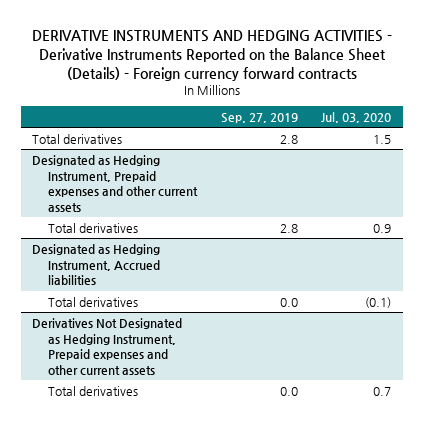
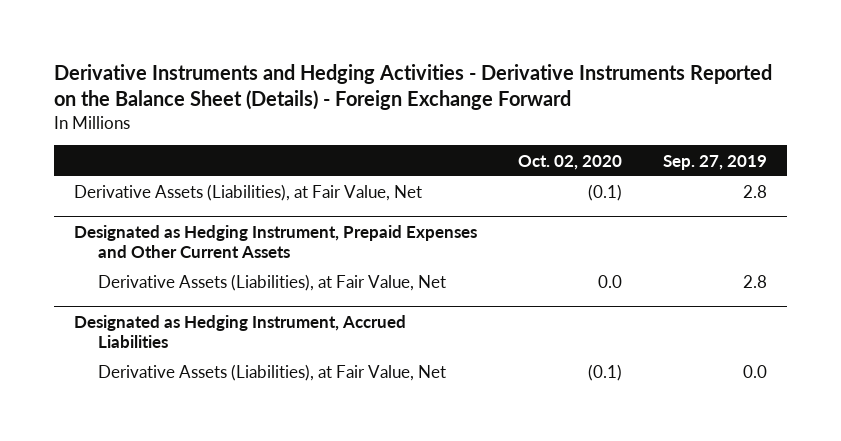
- DERIVATIVE INSTRUMENTS AND HEDGING ACTIVITIES - Derivative Instruments Reported on the Balance Sheet (Details) - Foreign currency forward contracts
+ Derivative Instruments and Hedging Activities - Derivative Instruments Reported on the Balance Sheet (Details) - Foreign Exchange Forward
- | Sep. 27, 2019 | Jul. 03, 2020
+ | Oct. 02, 2020 | Sep. 27, 2019
- Total derivatives | 2.8 | 1.5
- Designated as Hedging Instrument, Prepaid expenses and other current assets
- Total derivatives | 2.8 | 0.9
- Designated as Hedging Instrument, Accrued liabilities
- Total derivatives | 0.0 | (0.1)
- Derivatives Not Designated as Hedging Instrument, Prepaid expenses and other current assets
- Total derivatives | 0.0 | 0.7
+ Derivative Assets (Liabilities), at Fair Value, Net | (0.1) | 2.8
+ Designated as Hedging Instrument, Prepaid Expenses and Other Current Assets
+ Derivative Assets (Liabilities), at Fair Value, Net | 0.0 | 2.8
+ Designated as Hedging Instrument, Accrued Liabilities
+ Derivative Assets (Liabilities), at Fair Value, Net | (0.1) | 0.0

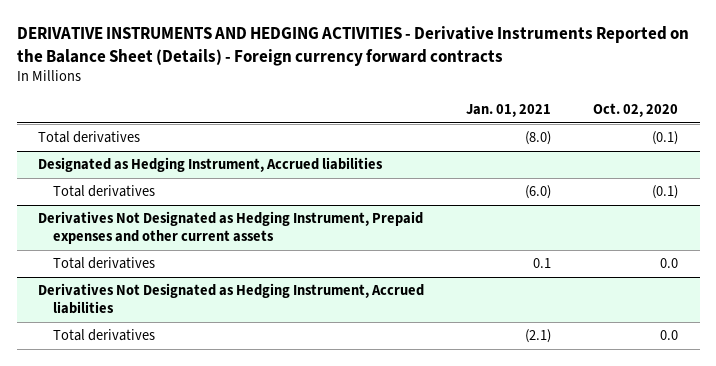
- Derivative Instruments and Hedging Activities - Derivative Instruments Reported on the Balance Sheet (Details) - Foreign Exchange Forward
+ DERIVATIVE INSTRUMENTS AND HEDGING ACTIVITIES - Derivative Instruments Reported on the Balance Sheet (Details) - Foreign currency forward contracts
- | Oct. 02, 2020 | Sep. 27, 2019
+ | Jan. 01, 2021 | Oct. 02, 2020
- Derivative Assets (Liabilities), at Fair Value, Net | (0.1) | 2.8
- Designated as Hedging Instrument, Prepaid Expenses and Other Current Assets
- Derivative Assets (Liabilities), at Fair Value, Net | 0.0 | 2.8
- Designated as Hedging Instrument, Accrued Liabilities
- Derivative Assets (Liabilities), at Fair Value, Net | (0.1) | 0.0
+ Total derivatives | (8.0) | (0.1)
+ Designated as Hedging Instrument, Accrued liabilities
+ Total derivatives | (6.0) | (0.1)
+ Derivatives Not Designated as Hedging Instrument, Prepaid expenses and other current assets
+ Total derivatives | 0.1 | 0.0
+ Derivatives Not Designated as Hedging Instrument, Accrued liabilities
+ Total derivatives | (2.1) | 0.0

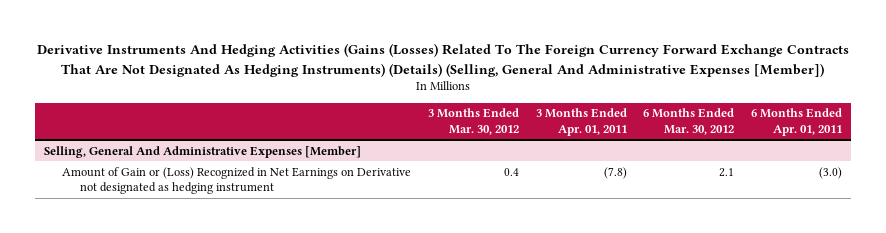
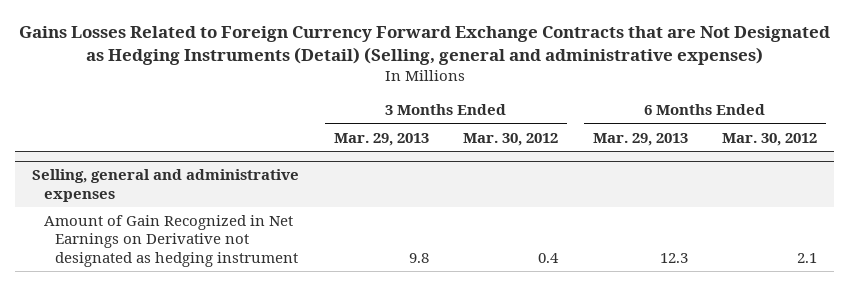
- Derivative Instruments And Hedging Activities (Gains (Losses) Related To The Foreign Currency Forward Exchange Contracts That Are Not Designated As Hedging Instruments) (Details) (Selling, General And Administrative Expenses [Member])
+ Gains Losses Related to Foreign Currency Forward Exchange Contracts that are Not Designated as Hedging Instruments (Detail) (Selling, general and administrative expenses)
- | 3 Months Ended Mar. 30, 2012 | 3 Months Ended Apr. 01, 2011 | 6 Months Ended Mar. 30, 2012 | 6 Months Ended Apr. 01, 2011
+ | 3 Months Ended Mar. 29, 2013 | 3 Months Ended Mar. 30, 2012 | 6 Months Ended Mar. 29, 2013 | 6 Months Ended Mar. 30, 2012
- Selling, General And Administrative Expenses [Member]
- Amount of Gain or (Loss) Recognized in Net Earnings on Derivative not designated as hedging instrument | 0.4 | (7.8) | 2.1 | (3.0)
+ Selling, general and administrative expenses
+ Amount of Gain Recognized in Net Earnings on Derivative not designated as hedging instrument | 9.8 | 0.4 | 12.3 | 2.1

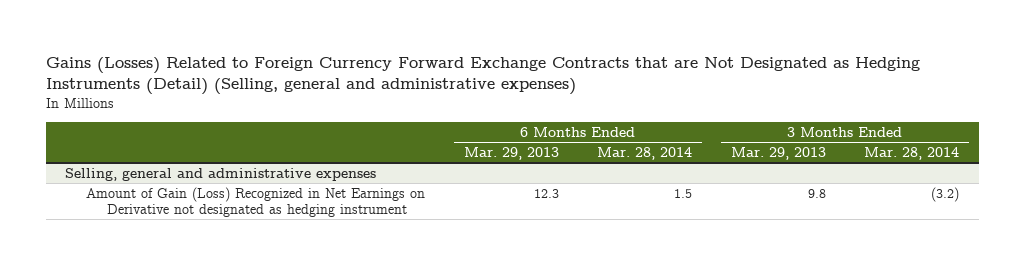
- Gains Losses Related to Foreign Currency Forward Exchange Contracts that are Not Designated as Hedging Instruments (Detail) (Selling, general and administrative expenses)
+ Gains (Losses) Related to Foreign Currency Forward Exchange Contracts that are Not Designated as Hedging Instruments (Detail) (Selling, general and administrative expenses)
- | 3 Months Ended Mar. 29, 2013 | 3 Months Ended Mar. 30, 2012 | 6 Months Ended Mar. 29, 2013 | 6 Months Ended Mar. 30, 2012
+ | 6 Months Ended Mar. 29, 2013 | 6 Months Ended Mar. 28, 2014 | 3 Months Ended Mar. 29, 2013 | 3 Months Ended Mar. 28, 2014
@ Selling, general and administrative expenses
- Amount of Gain Recognized in Net Earnings on Derivative not designated as hedging instrument | 9.8 | 0.4 | 12.3 | 2.1
+ Amount of Gain (Loss) Recognized in Net Earnings on Derivative not designated as hedging instrument | 12.3 | 1.5 | 9.8 | (3.2)

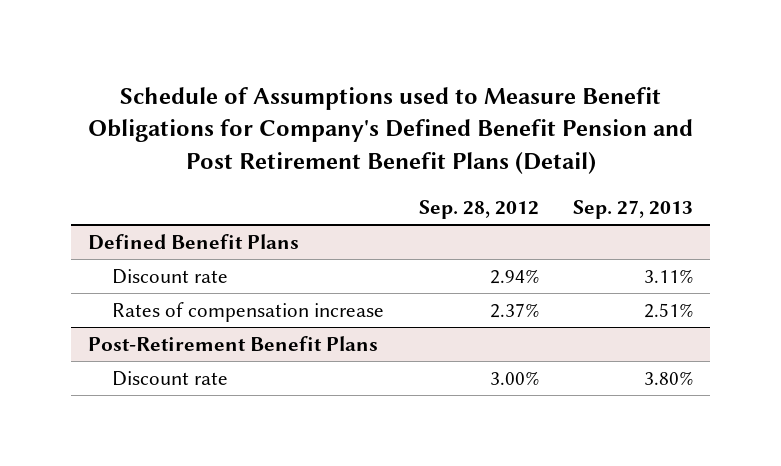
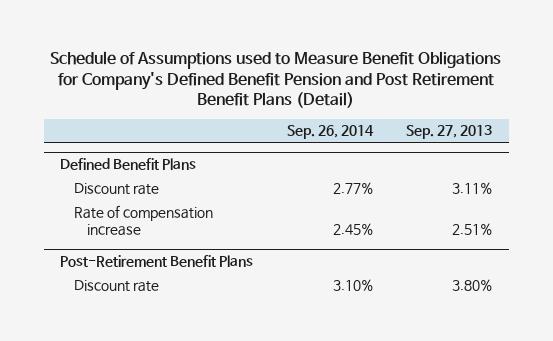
- | Sep. 28, 2012 | Sep. 27, 2013
+ | Sep. 26, 2014 | Sep. 27, 2013
@ Defined Benefit Plans
- Rates of compensation increase | 2.37% | 2.51%
+ Rate of compensation increase | 2.45% | 2.51%

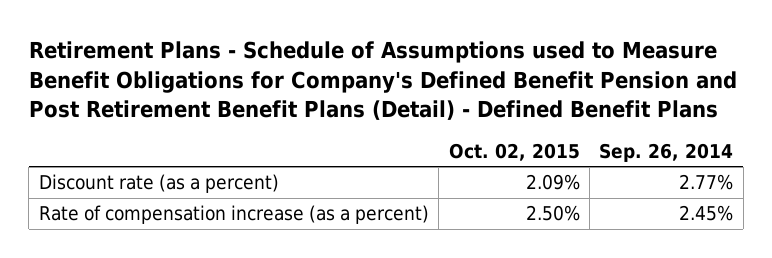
- Schedule of Assumptions used to Measure Benefit Obligations for Company's Defined Benefit Pension and Post Retirement Benefit Plans (Detail)
+ Retirement Plans - Schedule of Assumptions used to Measure Benefit Obligations for Company's Defined Benefit Pension and Post Retirement Benefit Plans (Detail) - Defined Benefit Plans
- | Sep. 26, 2014 | Sep. 27, 2013
+ | Oct. 02, 2015 | Sep. 26, 2014
- Defined Benefit Plans
- Discount rate | 2.77% | 3.11%
- Rate of compensation increase | 2.45% | 2.51%
- Post-Retirement Benefit Plans
- Discount rate | 3.10% | 3.80%
+ Discount rate (as a percent) | 2.09% | 2.77%
+ Rate of compensation increase (as a percent) | 2.50% | 2.45%

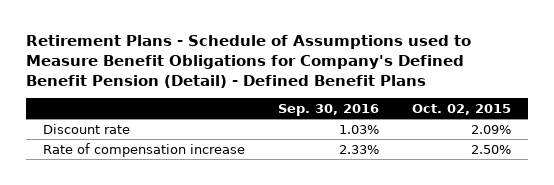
- Retirement Plans - Schedule of Assumptions used to Measure Benefit Obligations for Company's Defined Benefit Pension and Post Retirement Benefit Plans (Detail) - Defined Benefit Plans
+ Retirement Plans - Schedule of Assumptions used to Measure Benefit Obligations for Company's Defined Benefit Pension (Detail) - Defined Benefit Plans
- | Oct. 02, 2015 | Sep. 26, 2014
+ | Sep. 30, 2016 | Oct. 02, 2015
- Discount rate (as a percent) | 2.09% | 2.77%
- Rate of compensation increase (as a percent) | 2.50% | 2.45%
+ Discount rate | 1.03% | 2.09%
+ Rate of compensation increase | 2.33% | 2.50%

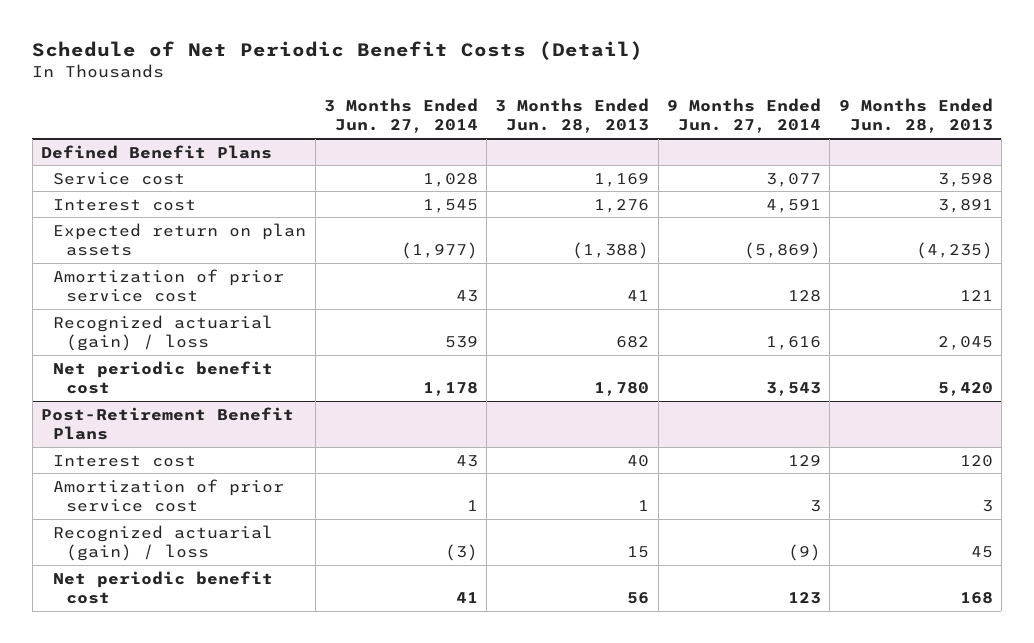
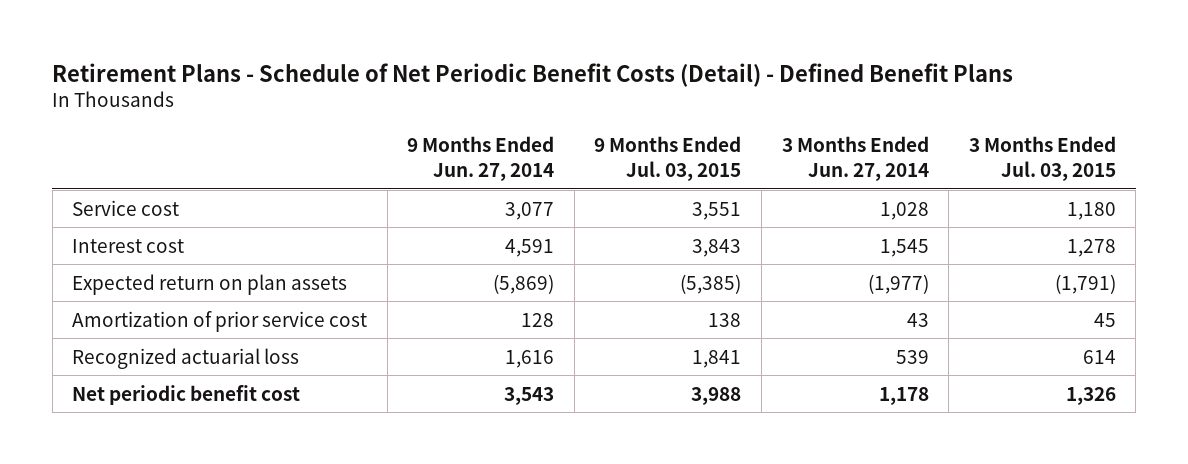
- Schedule of Net Periodic Benefit Costs (Detail)
+ Retirement Plans - Schedule of Net Periodic Benefit Costs (Detail) - Defined Benefit Plans
- | 3 Months Ended Jun. 27, 2014 | 3 Months Ended Jun. 28, 2013 | 9 Months Ended Jun. 27, 2014 | 9 Months Ended Jun. 28, 2013
+ | 9 Months Ended Jun. 27, 2014 | 9 Months Ended Jul. 03, 2015 | 3 Months Ended Jun. 27, 2014 | 3 Months Ended Jul. 03, 2015
- Defined Benefit Plans
- Recognized actuarial (gain) / loss | 539 | 682 | 1,616 | 2,045
+ Recognized actuarial loss | 1,616 | 1,841 | 539 | 614
- Post-Retirement Benefit Plans
- Interest cost | 43 | 40 | 129 | 120
- Amortization of prior service cost | 1 | 1 | 3 | 3
- Recognized actuarial (gain) / loss | (3) | 15 | (9) | 45
- Net periodic benefit cost | 41 | 56 | 123 | 168

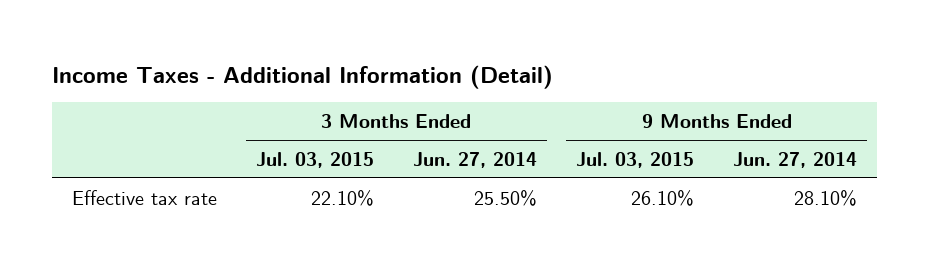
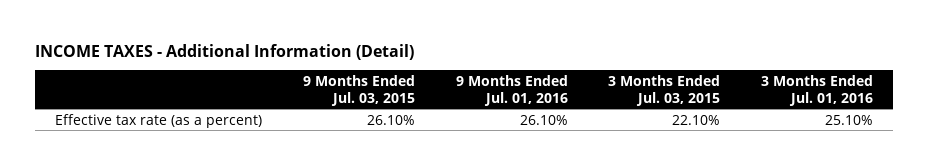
- Income Taxes - Additional Information (Detail)
+ INCOME TAXES - Additional Information (Detail)
- | 3 Months Ended Jul. 03, 2015 | 3 Months Ended Jun. 27, 2014 | 9 Months Ended Jul. 03, 2015 | 9 Months Ended Jun. 27, 2014
+ | 9 Months Ended Jul. 03, 2015 | 9 Months Ended Jul. 01, 2016 | 3 Months Ended Jul. 03, 2015 | 3 Months Ended Jul. 01, 2016
- Effective tax rate | 22.10% | 25.50% | 26.10% | 28.10%
+ Effective tax rate (as a percent) | 26.10% | 26.10% | 22.10% | 25.10%

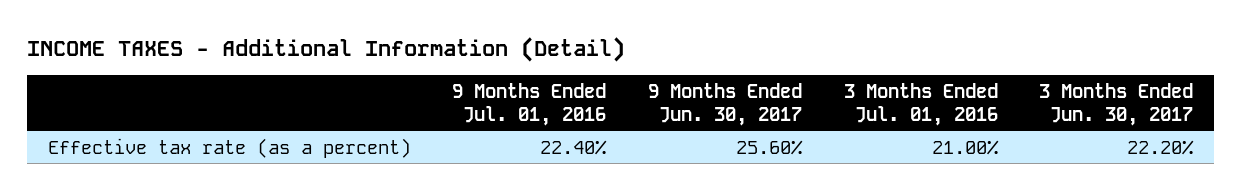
- | 9 Months Ended Jul. 03, 2015 | 9 Months Ended Jul. 01, 2016 | 3 Months Ended Jul. 03, 2015 | 3 Months Ended Jul. 01, 2016
+ | 9 Months Ended Jul. 01, 2016 | 9 Months Ended Jun. 30, 2017 | 3 Months Ended Jul. 01, 2016 | 3 Months Ended Jun. 30, 2017
- Effective tax rate (as a percent) | 26.10% | 26.10% | 22.10% | 25.10%
+ Effective tax rate (as a percent) | 22.40% | 25.60% | 21.00% | 22.20%

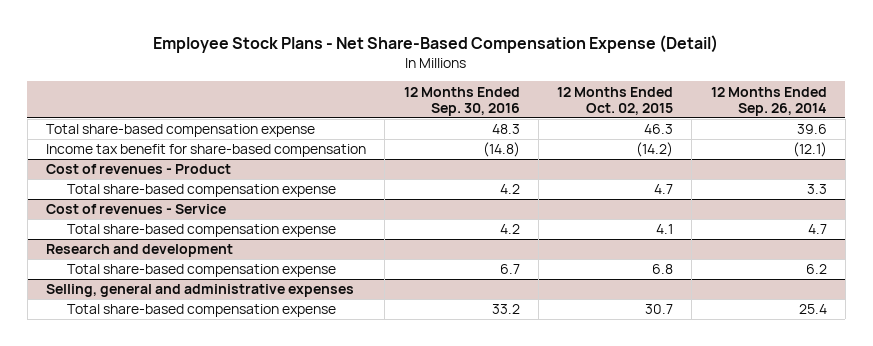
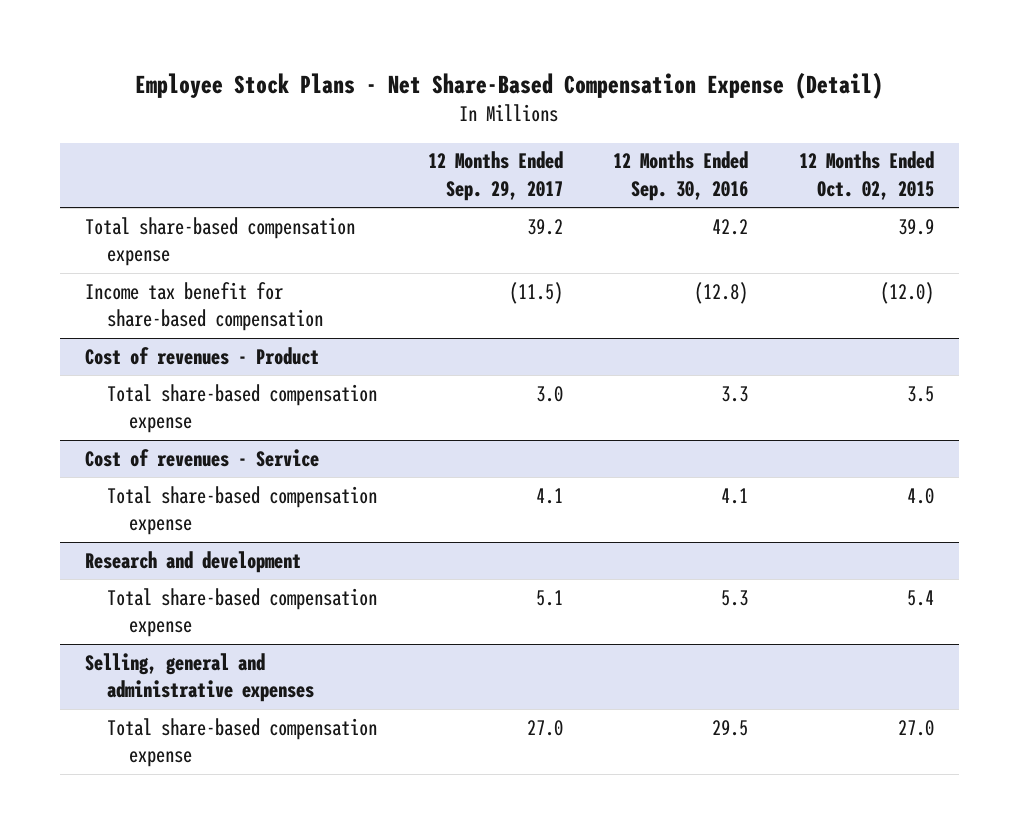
- | 12 Months Ended Sep. 30, 2016 | 12 Months Ended Oct. 02, 2015 | 12 Months Ended Sep. 26, 2014
+ | 12 Months Ended Sep. 29, 2017 | 12 Months Ended Sep. 30, 2016 | 12 Months Ended Oct. 02, 2015
- Total share-based compensation expense | 48.3 | 46.3 | 39.6
- Income tax benefit for share-based compensation | (14.8) | (14.2) | (12.1)
+ Total share-based compensation expense | 39.2 | 42.2 | 39.9
+ Income tax benefit for share-based compensation | (11.5) | (12.8) | (12.0)
@ Cost of revenues - Product
- Total share-based compensation expense | 4.2 | 4.7 | 3.3
+ Total share-based compensation expense | 3.0 | 3.3 | 3.5
@ Cost of revenues - Service
- Total share-based compensation expense | 4.2 | 4.1 | 4.7
+ Total share-based compensation expense | 4.1 | 4.1 | 4.0
@ Research and development
- Total share-based compensation expense | 6.7 | 6.8 | 6.2
+ Total share-based compensation expense | 5.1 | 5.3 | 5.4
@ Selling, general and administrative expenses
- Total share-based compensation expense | 33.2 | 30.7 | 25.4
+ Total share-based compensation expense | 27.0 | 29.5 | 27.0

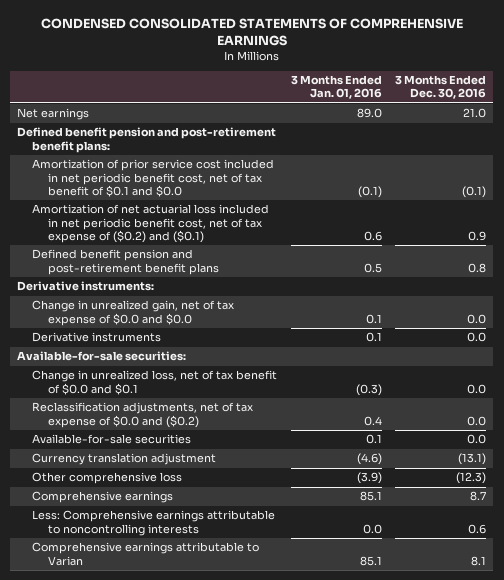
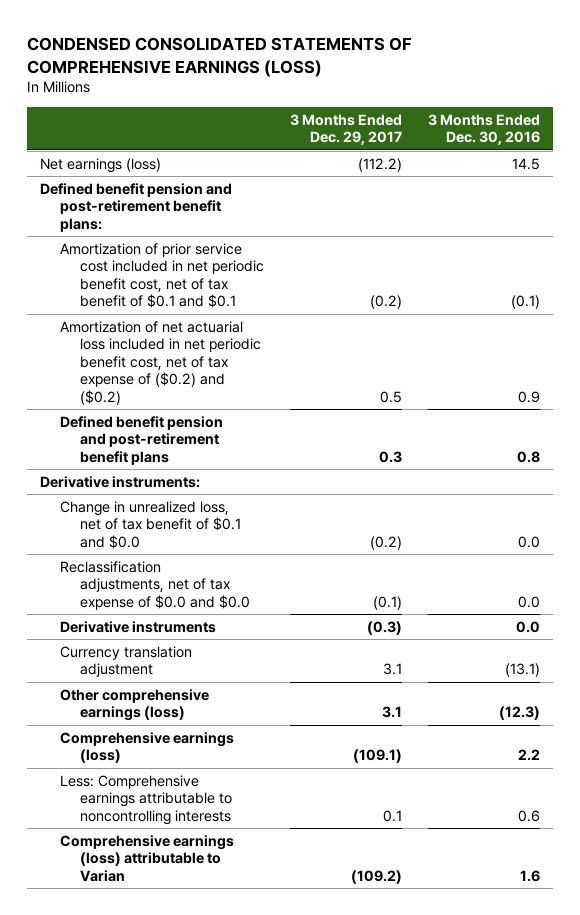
- CONDENSED CONSOLIDATED STATEMENTS OF COMPREHENSIVE EARNINGS
+ CONDENSED CONSOLIDATED STATEMENTS OF COMPREHENSIVE EARNINGS (LOSS)
- | 3 Months Ended Jan. 01, 2016 | 3 Months Ended Dec. 30, 2016
+ | 3 Months Ended Dec. 29, 2017 | 3 Months Ended Dec. 30, 2016
- Net earnings | 89.0 | 21.0
+ Net earnings (loss) | (112.2) | 14.5
- Amortization of prior service cost included in net periodic benefit cost, net of tax benefit of $0.1 and $0.0 | (0.1) | (0.1)
- Amortization of net actuarial loss included in net periodic benefit cost, net of tax expense of ($0.2) and ($0.1) | 0.6 | 0.9
+ Amortization of prior service cost included in net periodic benefit cost, net of tax benefit of $0.1 and $0.1 | (0.2) | (0.1)
+ Amortization of net actuarial loss included in net periodic benefit cost, net of tax expense of ($0.2) and ($0.2) | 0.5 | 0.9
- Change in unrealized gain, net of tax expense of $0.0 and $0.0 | 0.1 | 0.0
+ Change in unrealized loss, net of tax benefit of $0.1 and $0.0 | (0.2) | 0.0
+ Reclassification adjustments, net of tax expense of $0.0 and $0.0 | (0.1) | 0.0
- Available-for-sale securities:
- Change in unrealized loss, net of tax benefit of $0.0 and $0.1 | (0.3) | 0.0
- Reclassification adjustments, net of tax expense of $0.0 and ($0.2) | 0.4 | 0.0
- Available-for-sale securities | 0.1 | 0.0
- Other comprehensive loss | (3.9) | (12.3)
- Comprehensive earnings | 85.1 | 8.7
+ Other comprehensive earnings (loss) | 3.1 | (12.3)
+ Comprehensive earnings (loss) | (109.1) | 2.2
- Comprehensive earnings attributable to Varian | 85.1 | 8.1
+ Comprehensive earnings (loss) attributable to Varian | (109.2) | 1.6

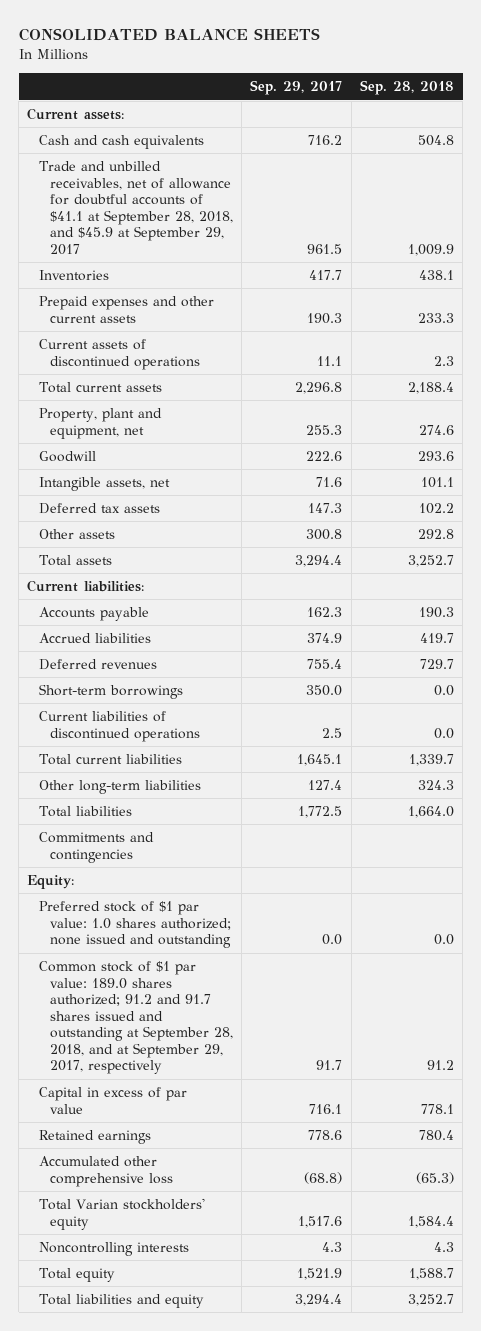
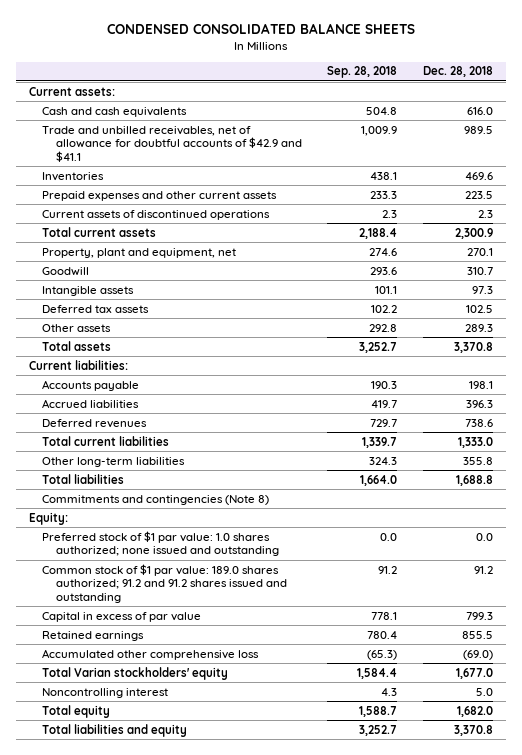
- CONSOLIDATED BALANCE SHEETS
+ CONDENSED CONSOLIDATED BALANCE SHEETS
- | Sep. 29, 2017 | Sep. 28, 2018
+ | Sep. 28, 2018 | Dec. 28, 2018
- Trade and unbilled receivables, net of allowance for doubtful accounts of $41.1 at September 28, 2018, and $45.9 at September 29, 2017 | 961.5 | 1,009.9
+ Trade and unbilled receivables, net of allowance for doubtful accounts of $42.9 and $41.1 | 1,009.9 | 989.5
- Intangible assets, net | 71.6 | 101.1
+ Intangible assets | 101.1 | 97.3
- Short-term borrowings | 350.0 | 0.0
- Current liabilities of discontinued operations | 2.5 | 0.0
- Commitments and contingencies
+ Commitments and contingencies (Note 8)
- Common stock of $1 par value: 189.0 shares authorized; 91.2 and 91.7 shares issued and outstanding at September 28, 2018, and at September 29, 2017, respectively | 91.7 | 91.2
+ Common stock of $1 par value: 189.0 shares authorized; 91.2 and 91.2 shares issued and outstanding | 91.2 | 91.2
- Noncontrolling interests | 4.3 | 4.3
+ Noncontrolling interest | 4.3 | 5.0

